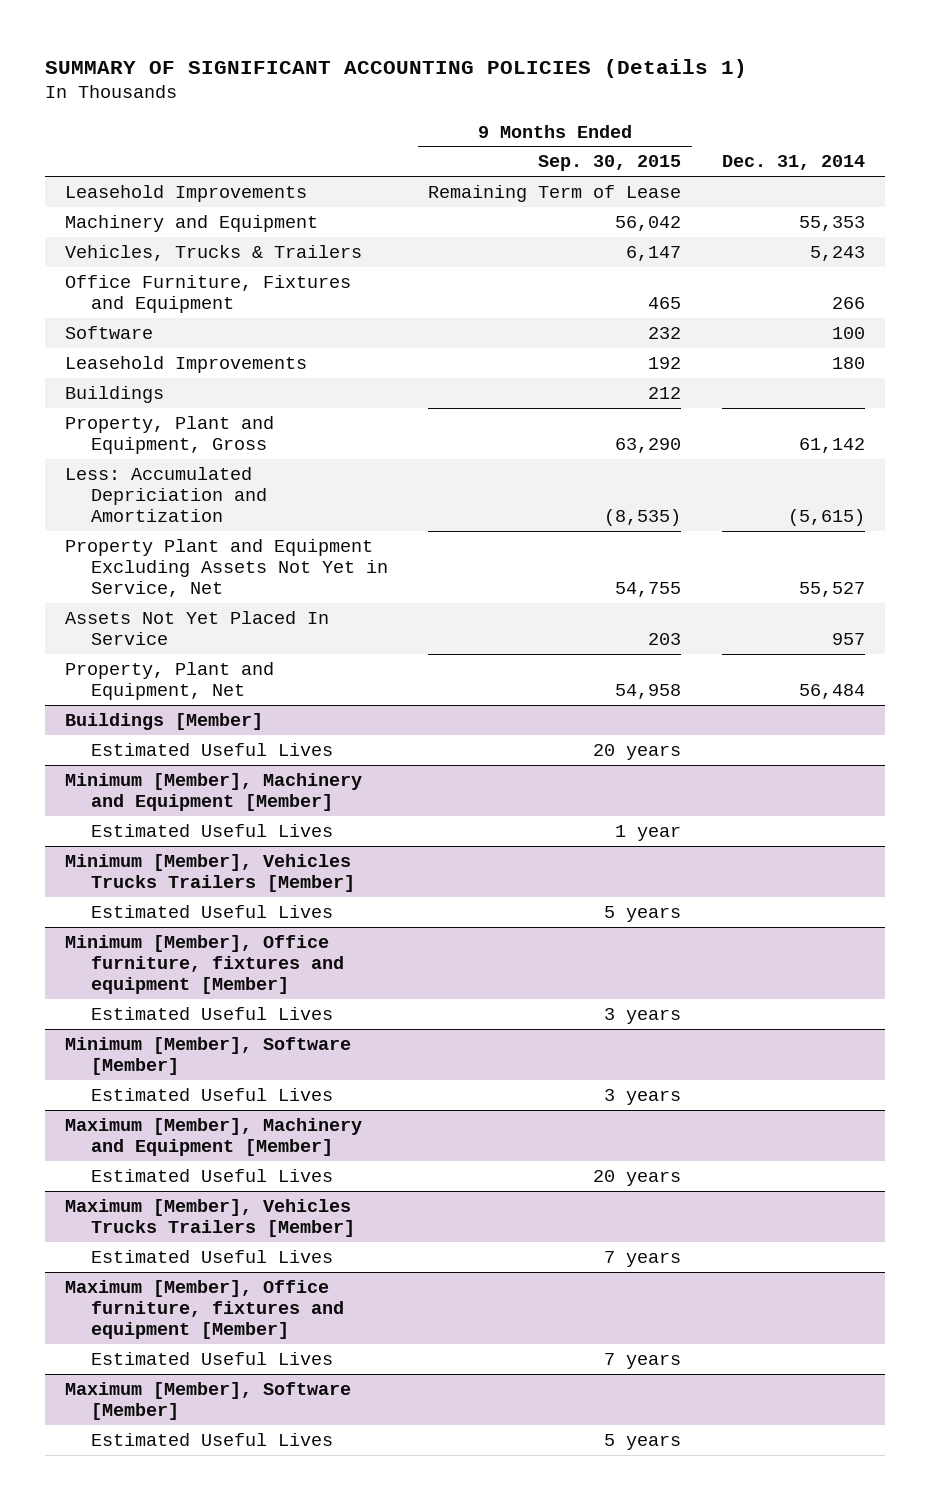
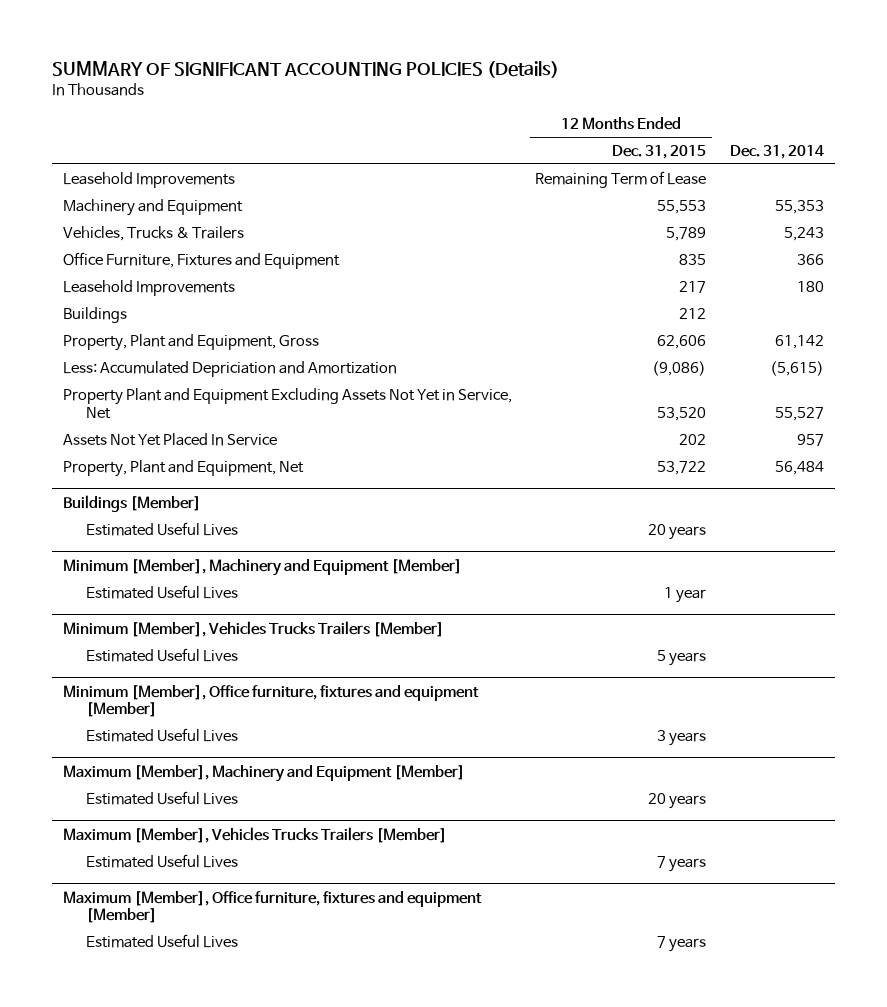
- SUMMARY OF SIGNIFICANT ACCOUNTING POLICIES (Details 1)
+ SUMMARY OF SIGNIFICANT ACCOUNTING POLICIES (Details)
- | 9 Months Ended Sep. 30, 2015 | Dec. 31, 2014
+ | 12 Months Ended Dec. 31, 2015 | Dec. 31, 2014
- Office Furniture, Fixtures and Equipment | 465 | 266
- Software | 232 | 100
+ Office Furniture, Fixtures and Equipment | 835 | 366
- Minimum [Member], Software [Member]
- Estimated Useful Lives | 3 years |
- Maximum [Member], Software [Member]
- Estimated Useful Lives | 5 years |

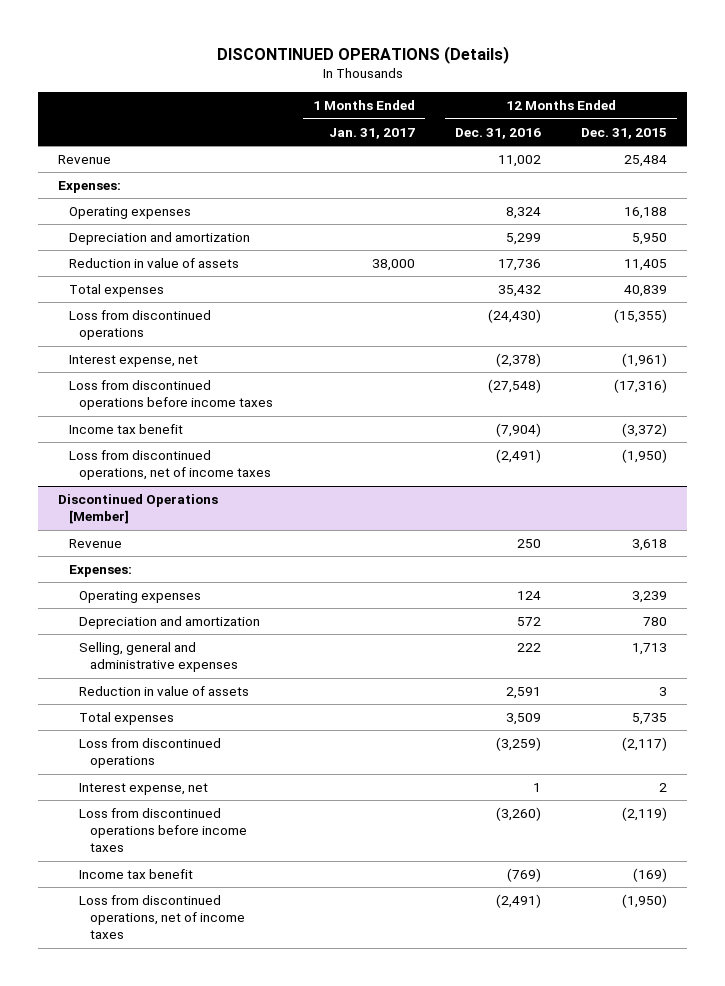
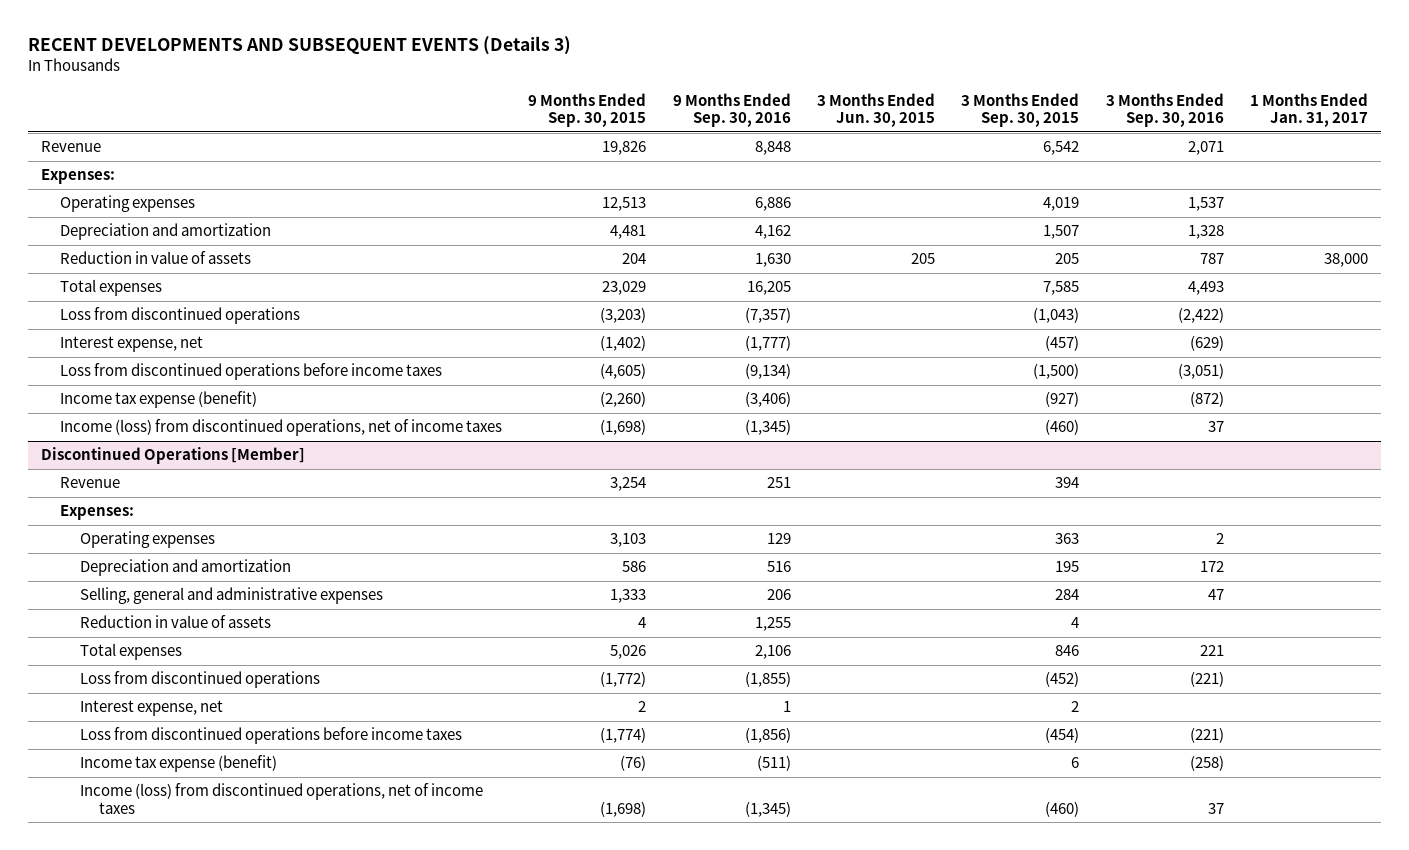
- DISCONTINUED OPERATIONS (Details)
+ RECENT DEVELOPMENTS AND SUBSEQUENT EVENTS (Details 3)
- | 1 Months Ended Jan. 31, 2017 | 12 Months Ended Dec. 31, 2016 | 12 Months Ended Dec. 31, 2015
+ | 9 Months Ended Sep. 30, 2015 | 9 Months Ended Sep. 30, 2016 | 3 Months Ended Jun. 30, 2015 | 3 Months Ended Sep. 30, 2015 | 3 Months Ended Sep. 30, 2016 | 1 Months Ended Jan. 31, 2017
- Income tax benefit | | (7,904) | (3,372)
- Loss from discontinued operations, net of income taxes | | (2,491) | (1,950)
+ Income tax expense (benefit) | (2,260) | (3,406) | | (927) | (872) |
+ Income (loss) from discontinued operations, net of income taxes | (1,698) | (1,345) | | (460) | 37 |
@ Discontinued Operations [Member]
- Income tax benefit | | (769) | (169)
- Loss from discontinued operations, net of income taxes | | (2,491) | (1,950)
+ Income tax expense (benefit) | (76) | (511) | | 6 | (258) |
+ Income (loss) from discontinued operations, net of income taxes | (1,698) | (1,345) | | (460) | 37 |

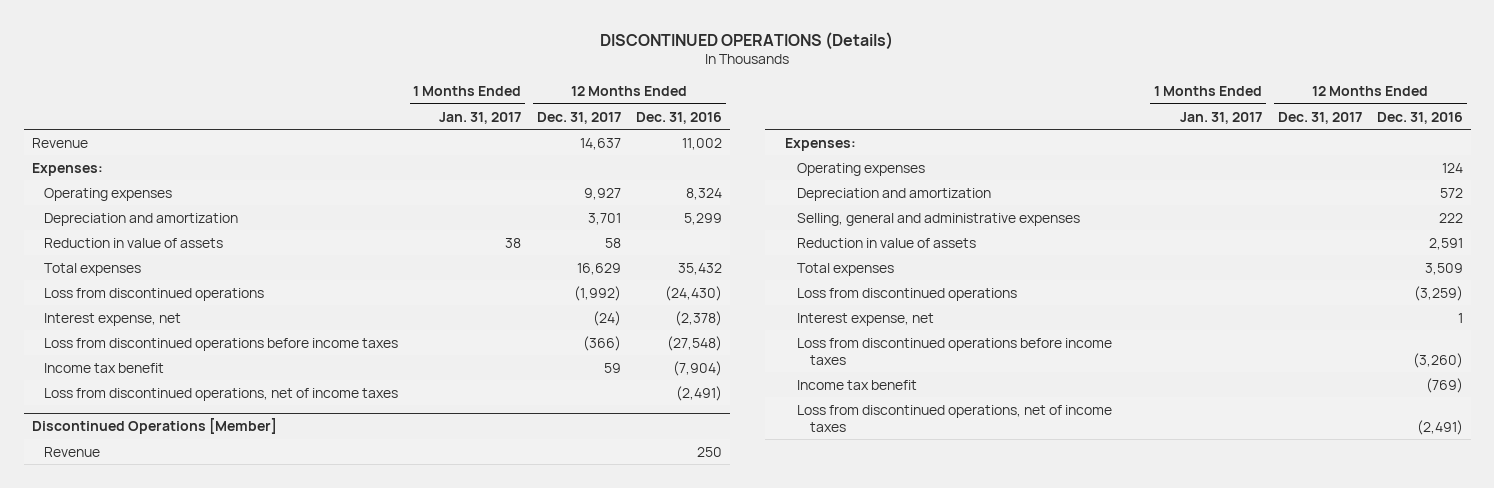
- RECENT DEVELOPMENTS AND SUBSEQUENT EVENTS (Details 3)
+ DISCONTINUED OPERATIONS (Details)
- | 9 Months Ended Sep. 30, 2015 | 9 Months Ended Sep. 30, 2016 | 3 Months Ended Jun. 30, 2015 | 3 Months Ended Sep. 30, 2015 | 3 Months Ended Sep. 30, 2016 | 1 Months Ended Jan. 31, 2017
+ | 1 Months Ended Jan. 31, 2017 | 12 Months Ended Dec. 31, 2017 | 12 Months Ended Dec. 31, 2016
- Reduction in value of assets | 204 | 1,630 | 205 | 205 | 787 | 38,000
+ Reduction in value of assets | 38 | 58 |
- Income tax expense (benefit) | (2,260) | (3,406) | | (927) | (872) |
- Income (loss) from discontinued operations, net of income taxes | (1,698) | (1,345) | | (460) | 37 |
+ Income tax benefit | | 59 | (7,904)
+ Loss from discontinued operations, net of income taxes | | | (2,491)
@ Discontinued Operations [Member]
- Income tax expense (benefit) | (76) | (511) | | 6 | (258) |
- Income (loss) from discontinued operations, net of income taxes | (1,698) | (1,345) | | (460) | 37 |
+ Income tax benefit | | | (769)
+ Loss from discontinued operations, net of income taxes | | | (2,491)

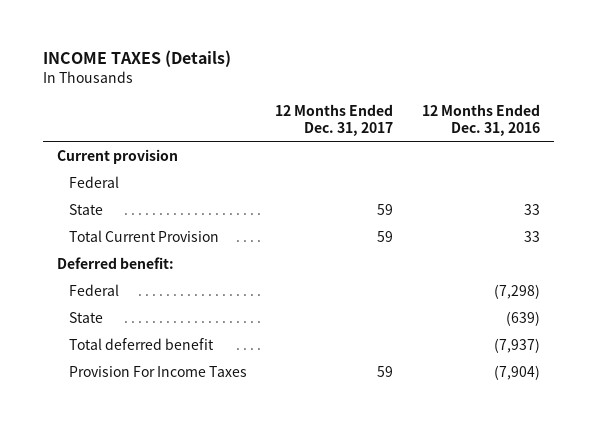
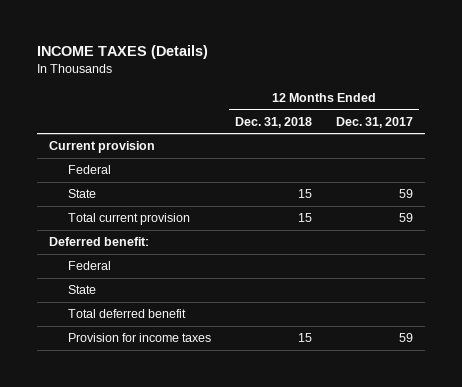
- | 12 Months Ended Dec. 31, 2017 | 12 Months Ended Dec. 31, 2016
+ | 12 Months Ended Dec. 31, 2018 | 12 Months Ended Dec. 31, 2017
- Total Current Provision | 59 | 33
+ Total current provision | 15 | 59
- Provision For Income Taxes | 59 | (7,904)
+ Provision for income taxes | 15 | 59

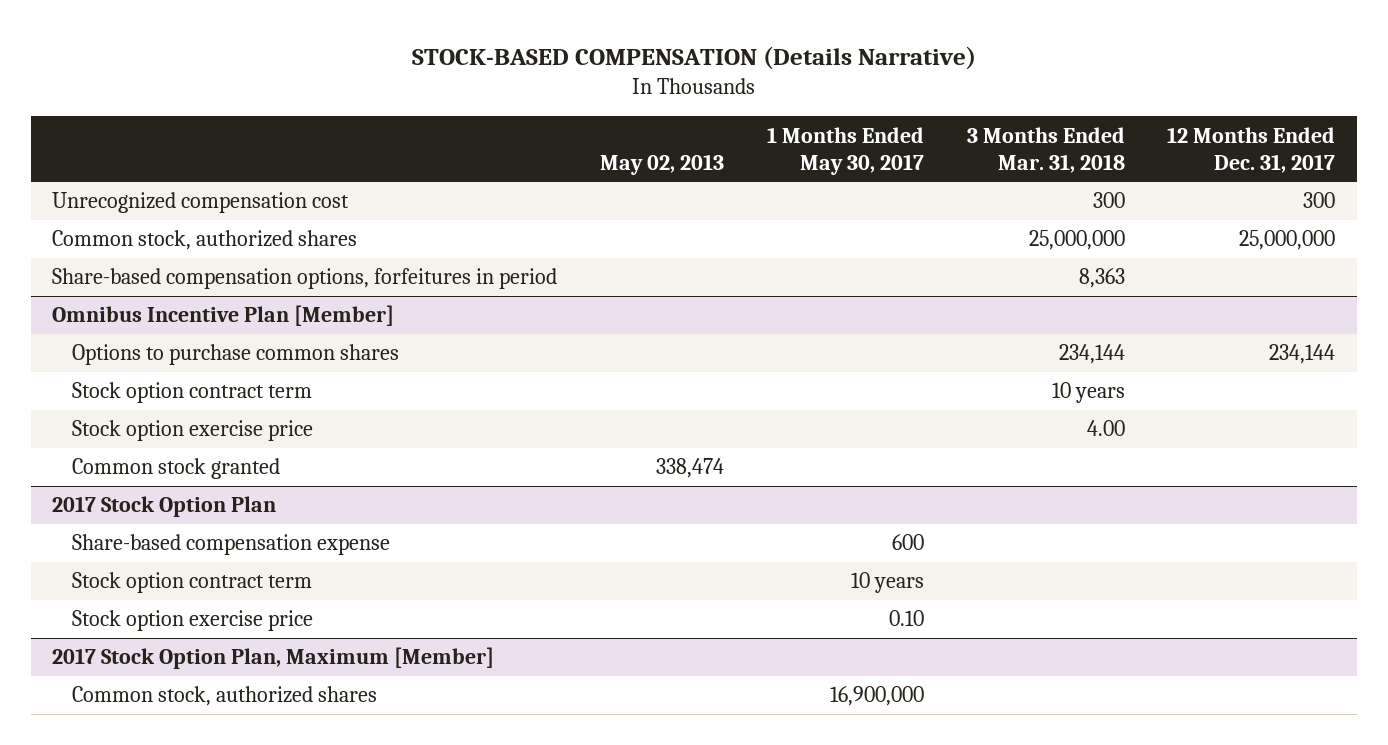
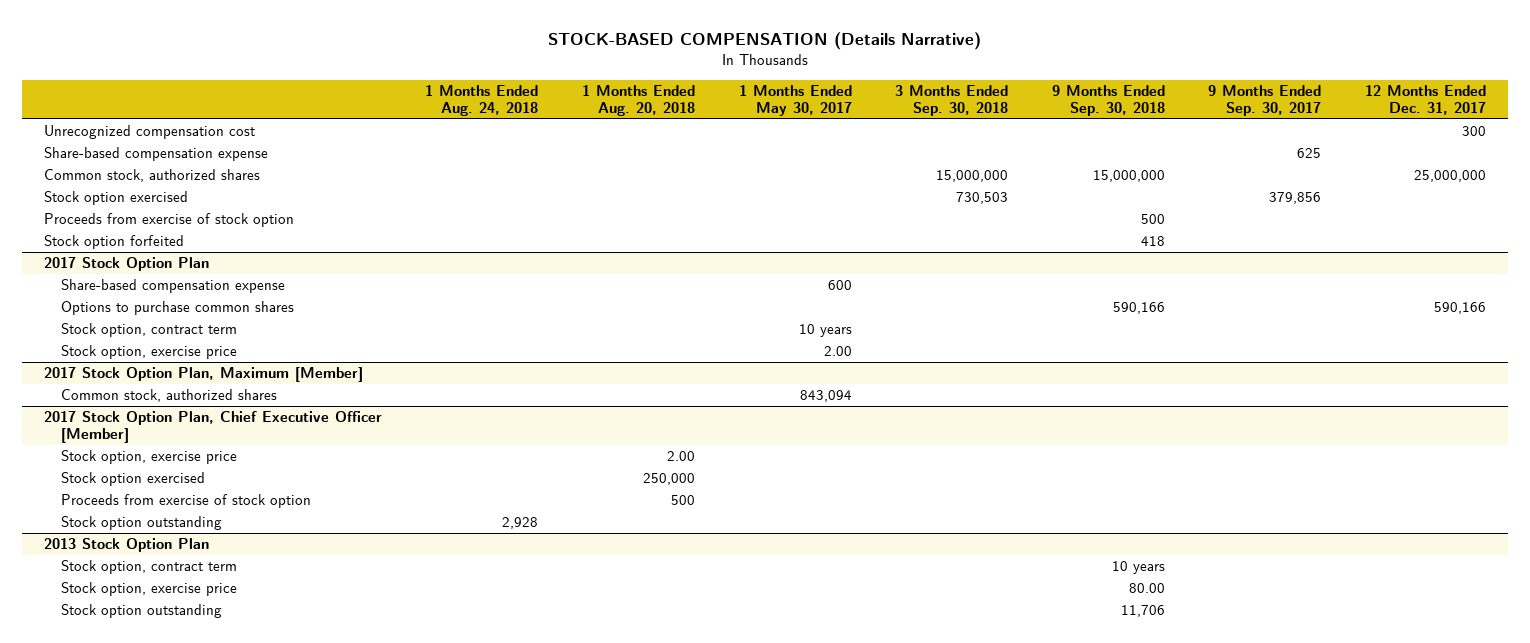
- | May 02, 2013 | 1 Months Ended May 30, 2017 | 3 Months Ended Mar. 31, 2018 | 12 Months Ended Dec. 31, 2017
+ | 1 Months Ended Aug. 24, 2018 | 1 Months Ended Aug. 20, 2018 | 1 Months Ended May 30, 2017 | 3 Months Ended Sep. 30, 2018 | 9 Months Ended Sep. 30, 2018 | 9 Months Ended Sep. 30, 2017 | 12 Months Ended Dec. 31, 2017
+ Share-based compensation expense | | | | | | 625 |
- Share-based compensation options, forfeitures in period | | | 8,363 |
- Omnibus Incentive Plan [Member]
- Options to purchase common shares | | | 234,144 | 234,144
- Stock option contract term | | | 10 years |
- Stock option exercise price | | | 4.00 |
- Common stock granted | 338,474 | | |
+ Stock option exercised | | | | 730,503 | | 379,856 |
+ Proceeds from exercise of stock option | | | | | 500 | |
+ Stock option forfeited | | | | | 418 | |
@ 2017 Stock Option Plan
- Stock option contract term | | 10 years | |
- Stock option exercise price | | 0.10 | |
+ Options to purchase common shares | | | | | 590,166 | | 590,166
+ Stock option, contract term | | | 10 years | | | |
+ Stock option, exercise price | | | 2.00 | | | |
@ 2017 Stock Option Plan, Maximum [Member]
- Common stock, authorized shares | | 16,900,000 | |
+ Common stock, authorized shares | | | 843,094 | | | |
+ 2017 Stock Option Plan, Chief Executive Officer [Member]
+ Stock option, exercise price | | 2.00 | | | | |
+ Stock option exercised | | 250,000 | | | | |
+ Proceeds from exercise of stock option | | 500 | | | | |
+ Stock option outstanding | 2,928 | | | | | |
+ 2013 Stock Option Plan
+ Stock option, contract term | | | | | 10 years | |
+ Stock option, exercise price | | | | | 80.00 | |
+ Stock option outstanding | | | | | 11,706 | |

